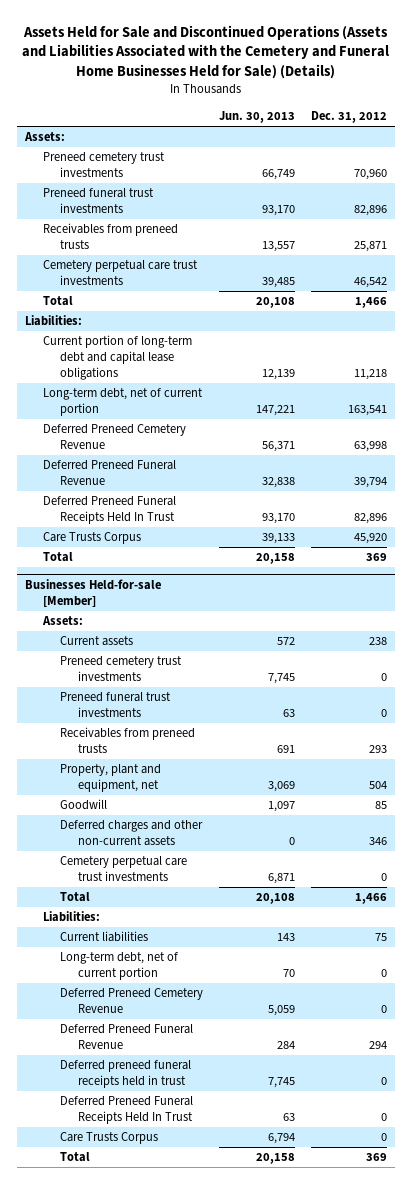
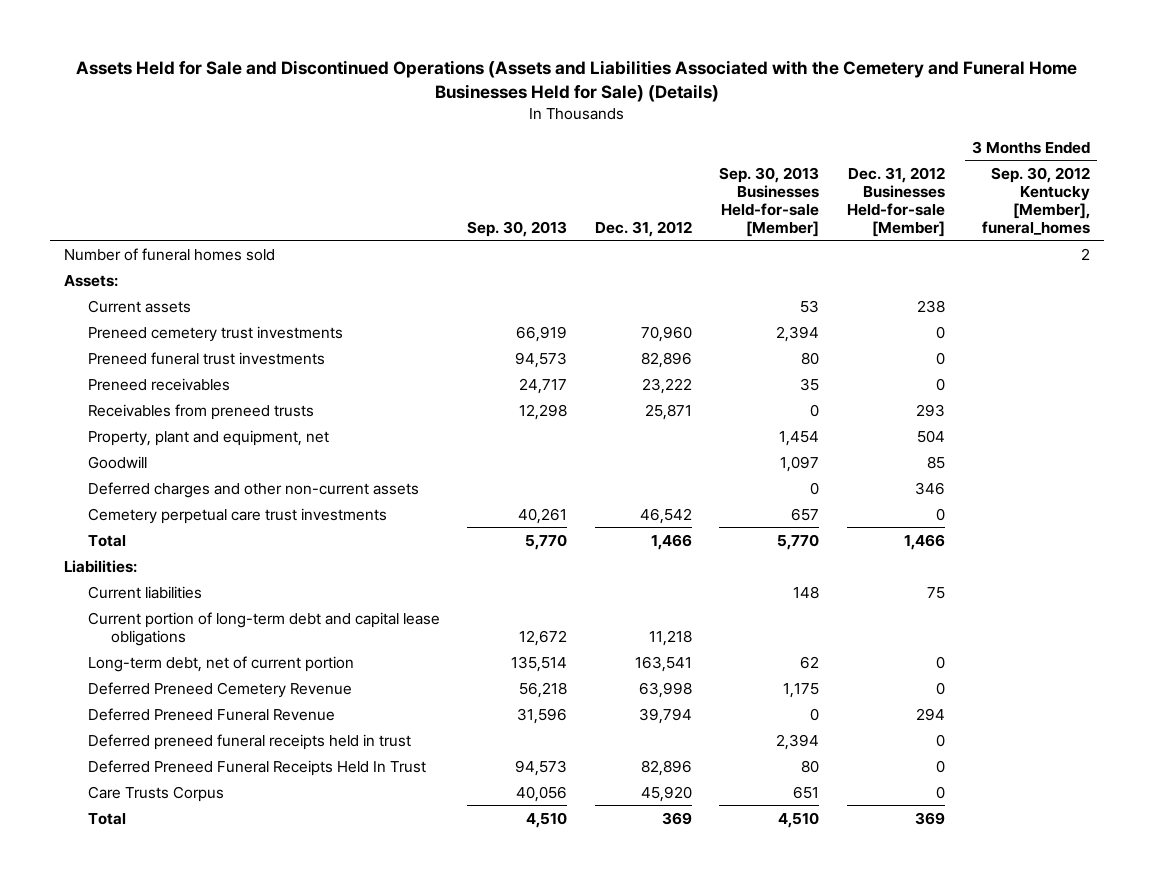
- | Jun. 30, 2013 | Dec. 31, 2012
+ | Sep. 30, 2013 | Dec. 31, 2012 | Sep. 30, 2013 Businesses Held-for-sale [Member] | Dec. 31, 2012 Businesses Held-for-sale [Member] | 3 Months Ended Sep. 30, 2012 Kentucky [Member], funeral_homes
+ Number of funeral homes sold | | | | | 2
+ Current assets | | | 53 | 238 |
+ Preneed receivables | 24,717 | 23,222 | 35 | 0 |
+ Property, plant and equipment, net | | | 1,454 | 504 |
+ Goodwill | | | 1,097 | 85 |
+ Deferred charges and other non-current assets | | | 0 | 346 |
+ Current liabilities | | | 148 | 75 |
+ Deferred preneed funeral receipts held in trust | | | 2,394 | 0 |
- Businesses Held-for-sale [Member]
- Assets:
- Current assets | 572 | 238
- Preneed cemetery trust investments | 7,745 | 0
- Preneed funeral trust investments | 63 | 0
- Receivables from preneed trusts | 691 | 293
- Property, plant and equipment, net | 3,069 | 504
- Goodwill | 1,097 | 85
- Deferred charges and other non-current assets | 0 | 346
- Cemetery perpetual care trust investments | 6,871 | 0
- Total | 20,108 | 1,466
- Liabilities:
- Current liabilities | 143 | 75
- Long-term debt, net of current portion | 70 | 0
- Deferred Preneed Cemetery Revenue | 5,059 | 0
- Deferred Preneed Funeral Revenue | 284 | 294
- Deferred preneed funeral receipts held in trust | 7,745 | 0
- Deferred Preneed Funeral Receipts Held In Trust | 63 | 0
- Care Trusts Corpus | 6,794 | 0
- Total | 20,158 | 369

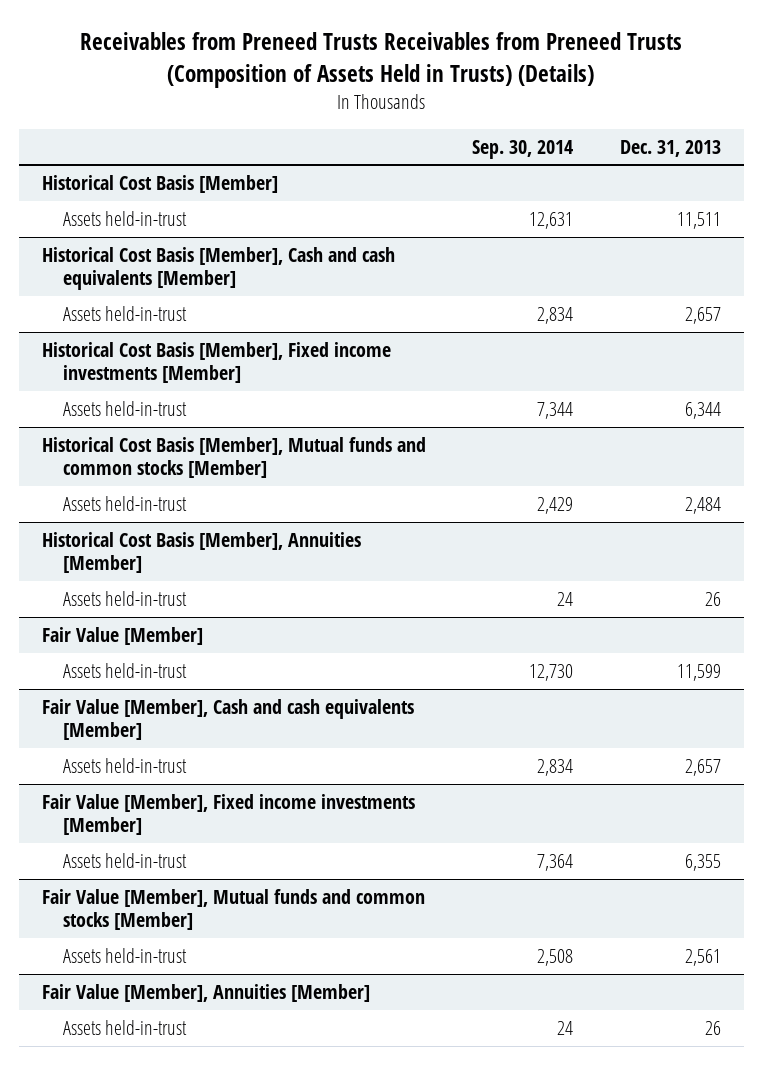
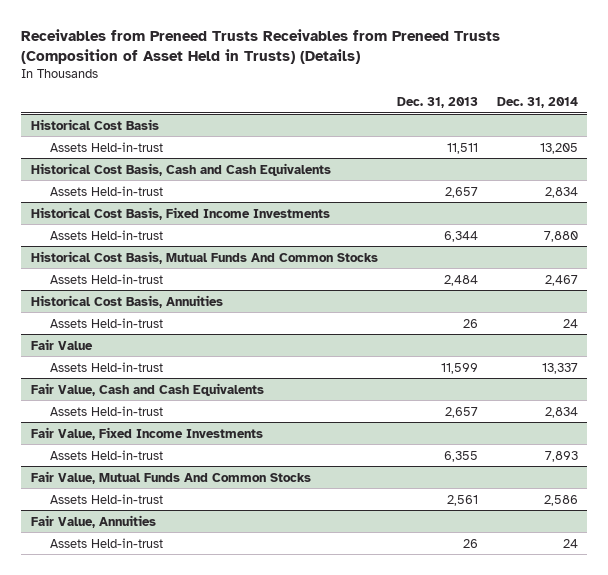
- Receivables from Preneed Trusts Receivables from Preneed Trusts (Composition of Assets Held in Trusts) (Details)
+ Receivables from Preneed Trusts Receivables from Preneed Trusts (Composition of Asset Held in Trusts) (Details)
- | Sep. 30, 2014 | Dec. 31, 2013
+ | Dec. 31, 2013 | Dec. 31, 2014
- Historical Cost Basis [Member]
- Assets held-in-trust | 12,631 | 11,511
- Historical Cost Basis [Member], Cash and cash equivalents [Member]
- Assets held-in-trust | 2,834 | 2,657
- Historical Cost Basis [Member], Fixed income investments [Member]
- Assets held-in-trust | 7,344 | 6,344
- Historical Cost Basis [Member], Mutual funds and common stocks [Member]
- Assets held-in-trust | 2,429 | 2,484
- Historical Cost Basis [Member], Annuities [Member]
- Assets held-in-trust | 24 | 26
- Fair Value [Member]
- Assets held-in-trust | 12,730 | 11,599
- Fair Value [Member], Cash and cash equivalents [Member]
- Assets held-in-trust | 2,834 | 2,657
- Fair Value [Member], Fixed income investments [Member]
- Assets held-in-trust | 7,364 | 6,355
- Fair Value [Member], Mutual funds and common stocks [Member]
- Assets held-in-trust | 2,508 | 2,561
- Fair Value [Member], Annuities [Member]
- Assets held-in-trust | 24 | 26
+ Historical Cost Basis
+ Assets Held-in-trust | 11,511 | 13,205
+ Historical Cost Basis, Cash and Cash Equivalents
+ Assets Held-in-trust | 2,657 | 2,834
+ Historical Cost Basis, Fixed Income Investments
+ Assets Held-in-trust | 6,344 | 7,880
+ Historical Cost Basis, Mutual Funds And Common Stocks
+ Assets Held-in-trust | 2,484 | 2,467
+ Historical Cost Basis, Annuities
+ Assets Held-in-trust | 26 | 24
+ Fair Value
+ Assets Held-in-trust | 11,599 | 13,337
+ Fair Value, Cash and Cash Equivalents
+ Assets Held-in-trust | 2,657 | 2,834
+ Fair Value, Fixed Income Investments
+ Assets Held-in-trust | 6,355 | 7,893
+ Fair Value, Mutual Funds And Common Stocks
+ Assets Held-in-trust | 2,561 | 2,586
+ Fair Value, Annuities
+ Assets Held-in-trust | 26 | 24

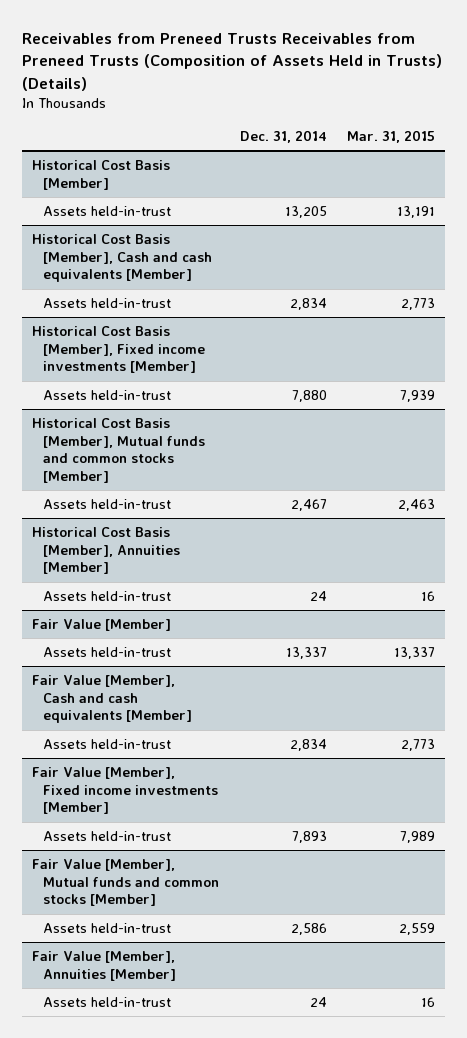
- Receivables from Preneed Trusts Receivables from Preneed Trusts (Composition of Asset Held in Trusts) (Details)
+ Receivables from Preneed Trusts Receivables from Preneed Trusts (Composition of Assets Held in Trusts) (Details)
- | Dec. 31, 2013 | Dec. 31, 2014
+ | Dec. 31, 2014 | Mar. 31, 2015
- Historical Cost Basis
- Assets Held-in-trust | 11,511 | 13,205
- Historical Cost Basis, Cash and Cash Equivalents
- Assets Held-in-trust | 2,657 | 2,834
- Historical Cost Basis, Fixed Income Investments
- Assets Held-in-trust | 6,344 | 7,880
- Historical Cost Basis, Mutual Funds And Common Stocks
- Assets Held-in-trust | 2,484 | 2,467
- Historical Cost Basis, Annuities
- Assets Held-in-trust | 26 | 24
- Fair Value
- Assets Held-in-trust | 11,599 | 13,337
- Fair Value, Cash and Cash Equivalents
- Assets Held-in-trust | 2,657 | 2,834
- Fair Value, Fixed Income Investments
- Assets Held-in-trust | 6,355 | 7,893
- Fair Value, Mutual Funds And Common Stocks
- Assets Held-in-trust | 2,561 | 2,586
- Fair Value, Annuities
- Assets Held-in-trust | 26 | 24
+ Historical Cost Basis [Member]
+ Assets held-in-trust | 13,205 | 13,191
+ Historical Cost Basis [Member], Cash and cash equivalents [Member]
+ Assets held-in-trust | 2,834 | 2,773
+ Historical Cost Basis [Member], Fixed income investments [Member]
+ Assets held-in-trust | 7,880 | 7,939
+ Historical Cost Basis [Member], Mutual funds and common stocks [Member]
+ Assets held-in-trust | 2,467 | 2,463
+ Historical Cost Basis [Member], Annuities [Member]
+ Assets held-in-trust | 24 | 16
+ Fair Value [Member]
+ Assets held-in-trust | 13,337 | 13,337
+ Fair Value [Member], Cash and cash equivalents [Member]
+ Assets held-in-trust | 2,834 | 2,773
+ Fair Value [Member], Fixed income investments [Member]
+ Assets held-in-trust | 7,893 | 7,989
+ Fair Value [Member], Mutual funds and common stocks [Member]
+ Assets held-in-trust | 2,586 | 2,559
+ Fair Value [Member], Annuities [Member]
+ Assets held-in-trust | 24 | 16

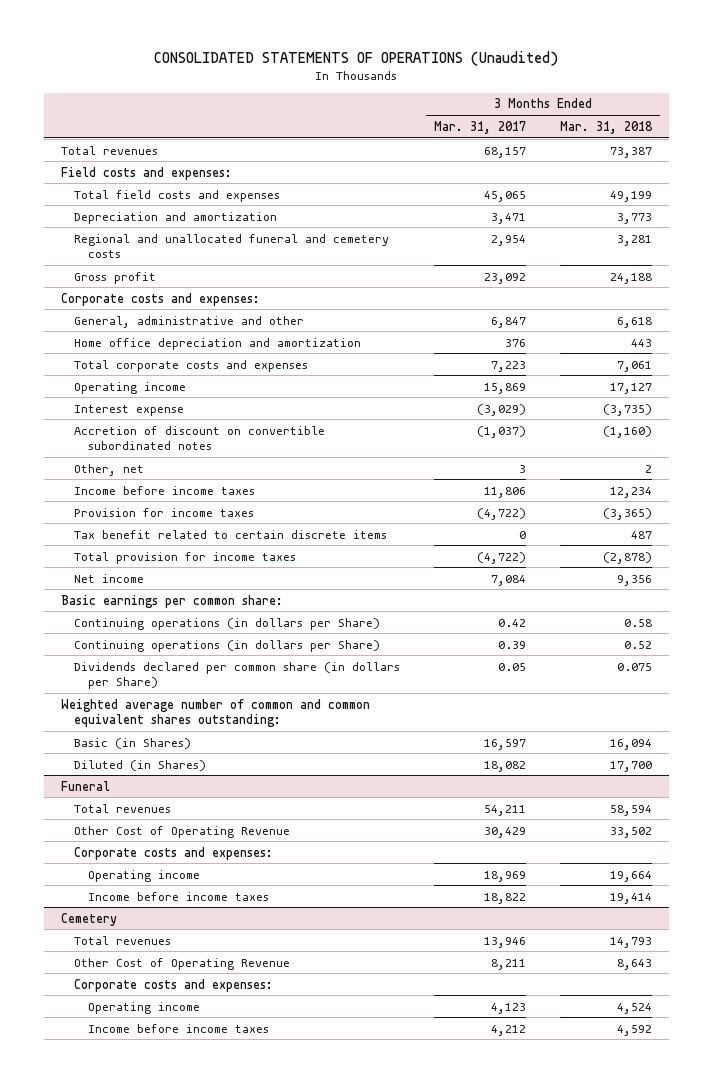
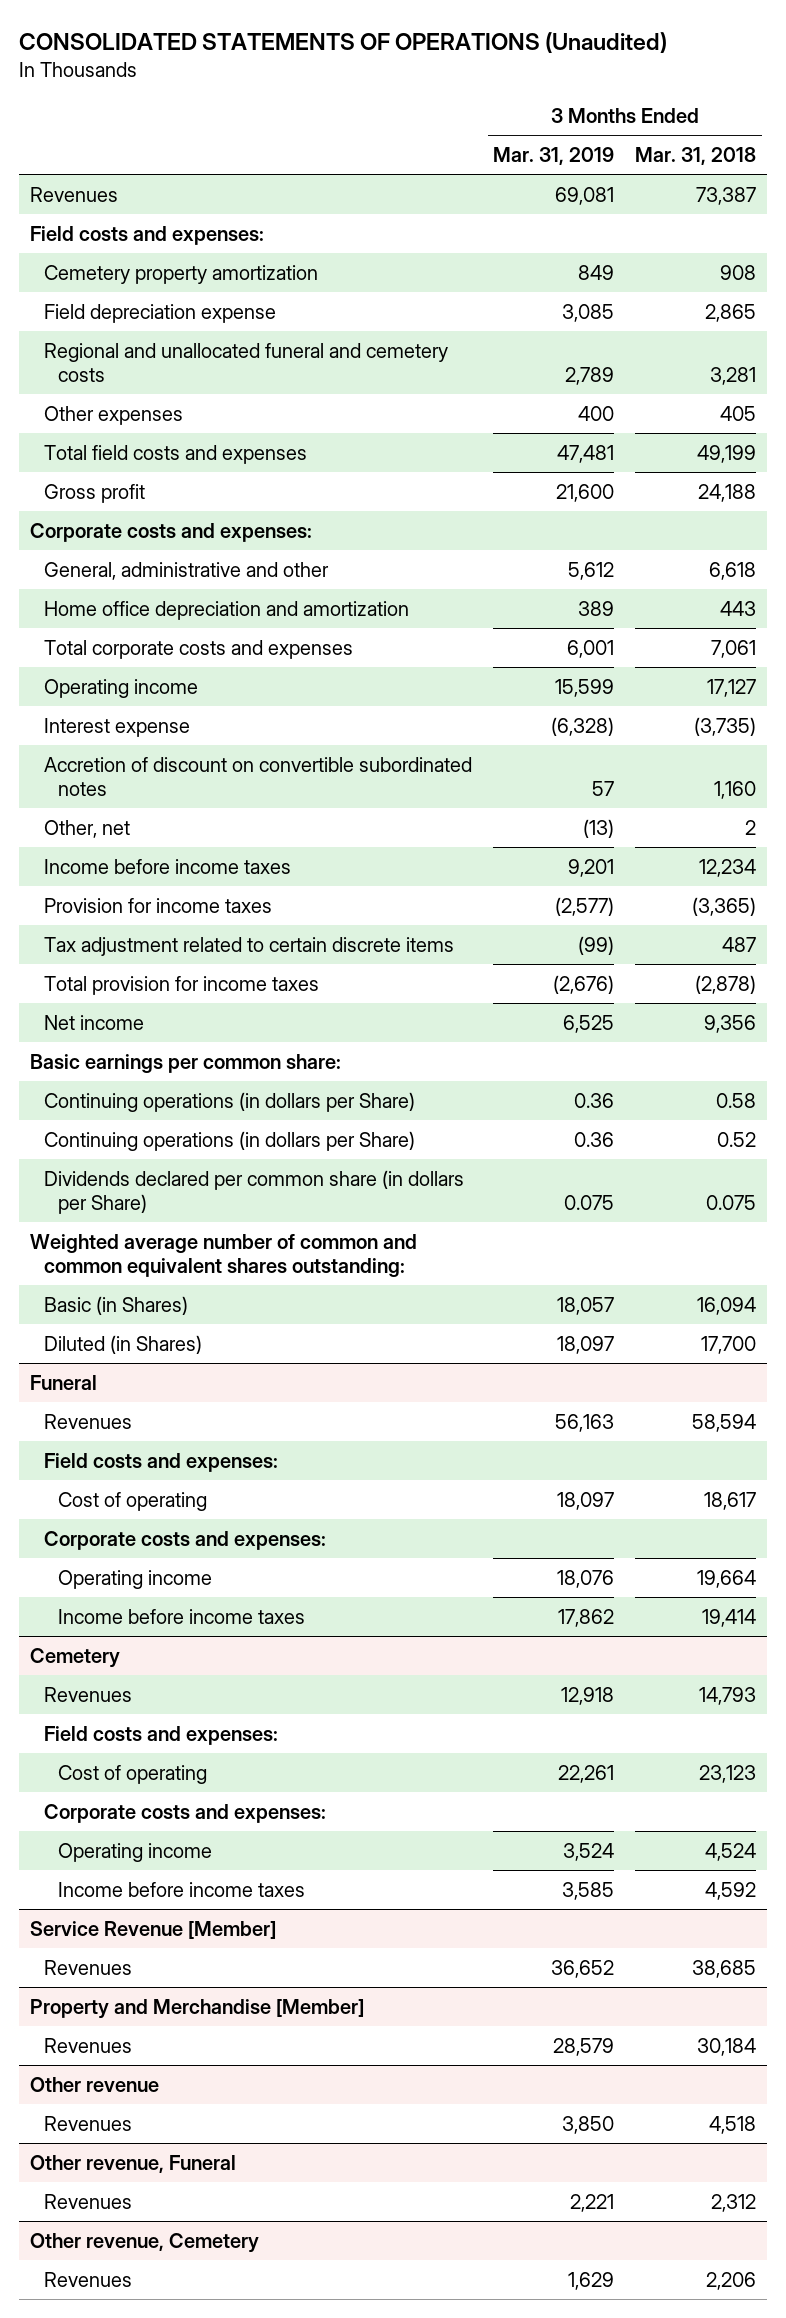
- | 3 Months Ended Mar. 31, 2017 | 3 Months Ended Mar. 31, 2018
+ | 3 Months Ended Mar. 31, 2019 | 3 Months Ended Mar. 31, 2018
- Total revenues | 68,157 | 73,387
+ Revenues | 69,081 | 73,387
- Depreciation and amortization | 3,471 | 3,773
+ Cemetery property amortization | 849 | 908
+ Field depreciation expense | 3,085 | 2,865
+ Other expenses | 400 | 405
moved down: Total field costs and expenses | 47,481 | 49,199
- Accretion of discount on convertible subordinated notes | (1,037) | (1,160)
+ Accretion of discount on convertible subordinated notes | 57 | 1,160
- Tax benefit related to certain discrete items | 0 | 487
+ Tax adjustment related to certain discrete items | (99) | 487
@ Funeral
- Total revenues | 54,211 | 58,594
- Other Cost of Operating Revenue | 30,429 | 33,502
+ Revenues | 56,163 | 58,594
+ Field costs and expenses:
+ Cost of operating | 18,097 | 18,617
@ Cemetery
- Total revenues | 13,946 | 14,793
- Other Cost of Operating Revenue | 8,211 | 8,643
+ Revenues | 12,918 | 14,793
+ Field costs and expenses:
+ Cost of operating | 22,261 | 23,123
+ Service Revenue [Member]
+ Revenues | 36,652 | 38,685
+ Property and Merchandise [Member]
+ Revenues | 28,579 | 30,184
+ Other revenue
+ Revenues | 3,850 | 4,518
+ Other revenue, Funeral
+ Revenues | 2,221 | 2,312
+ Other revenue, Cemetery
+ Revenues | 1,629 | 2,206

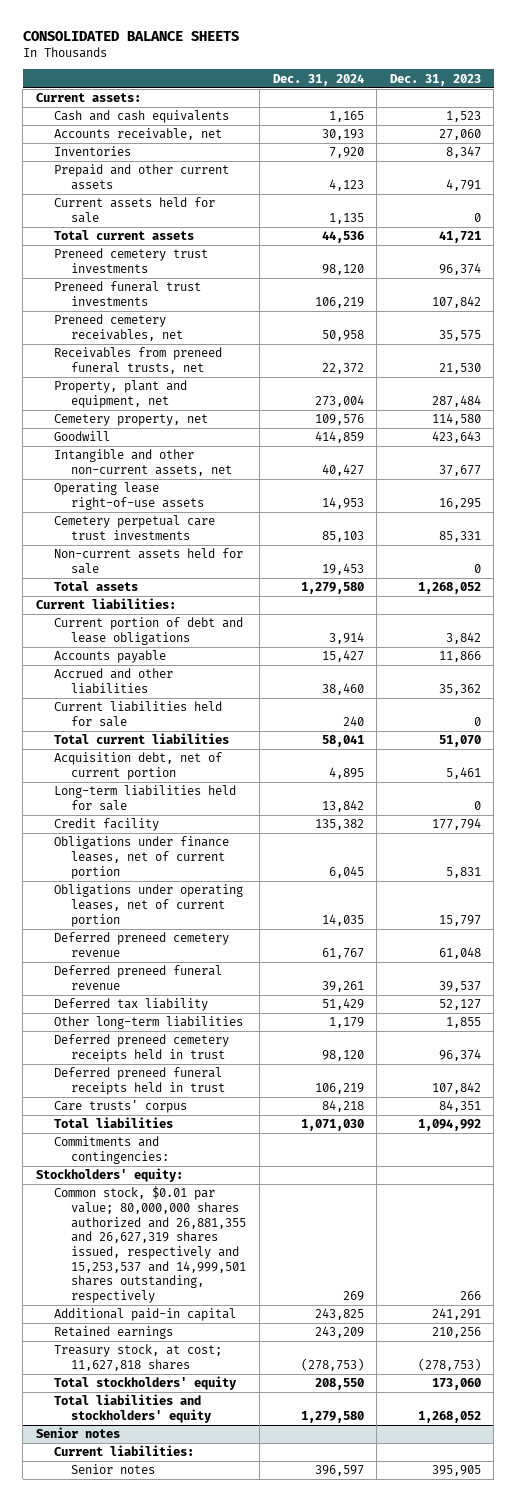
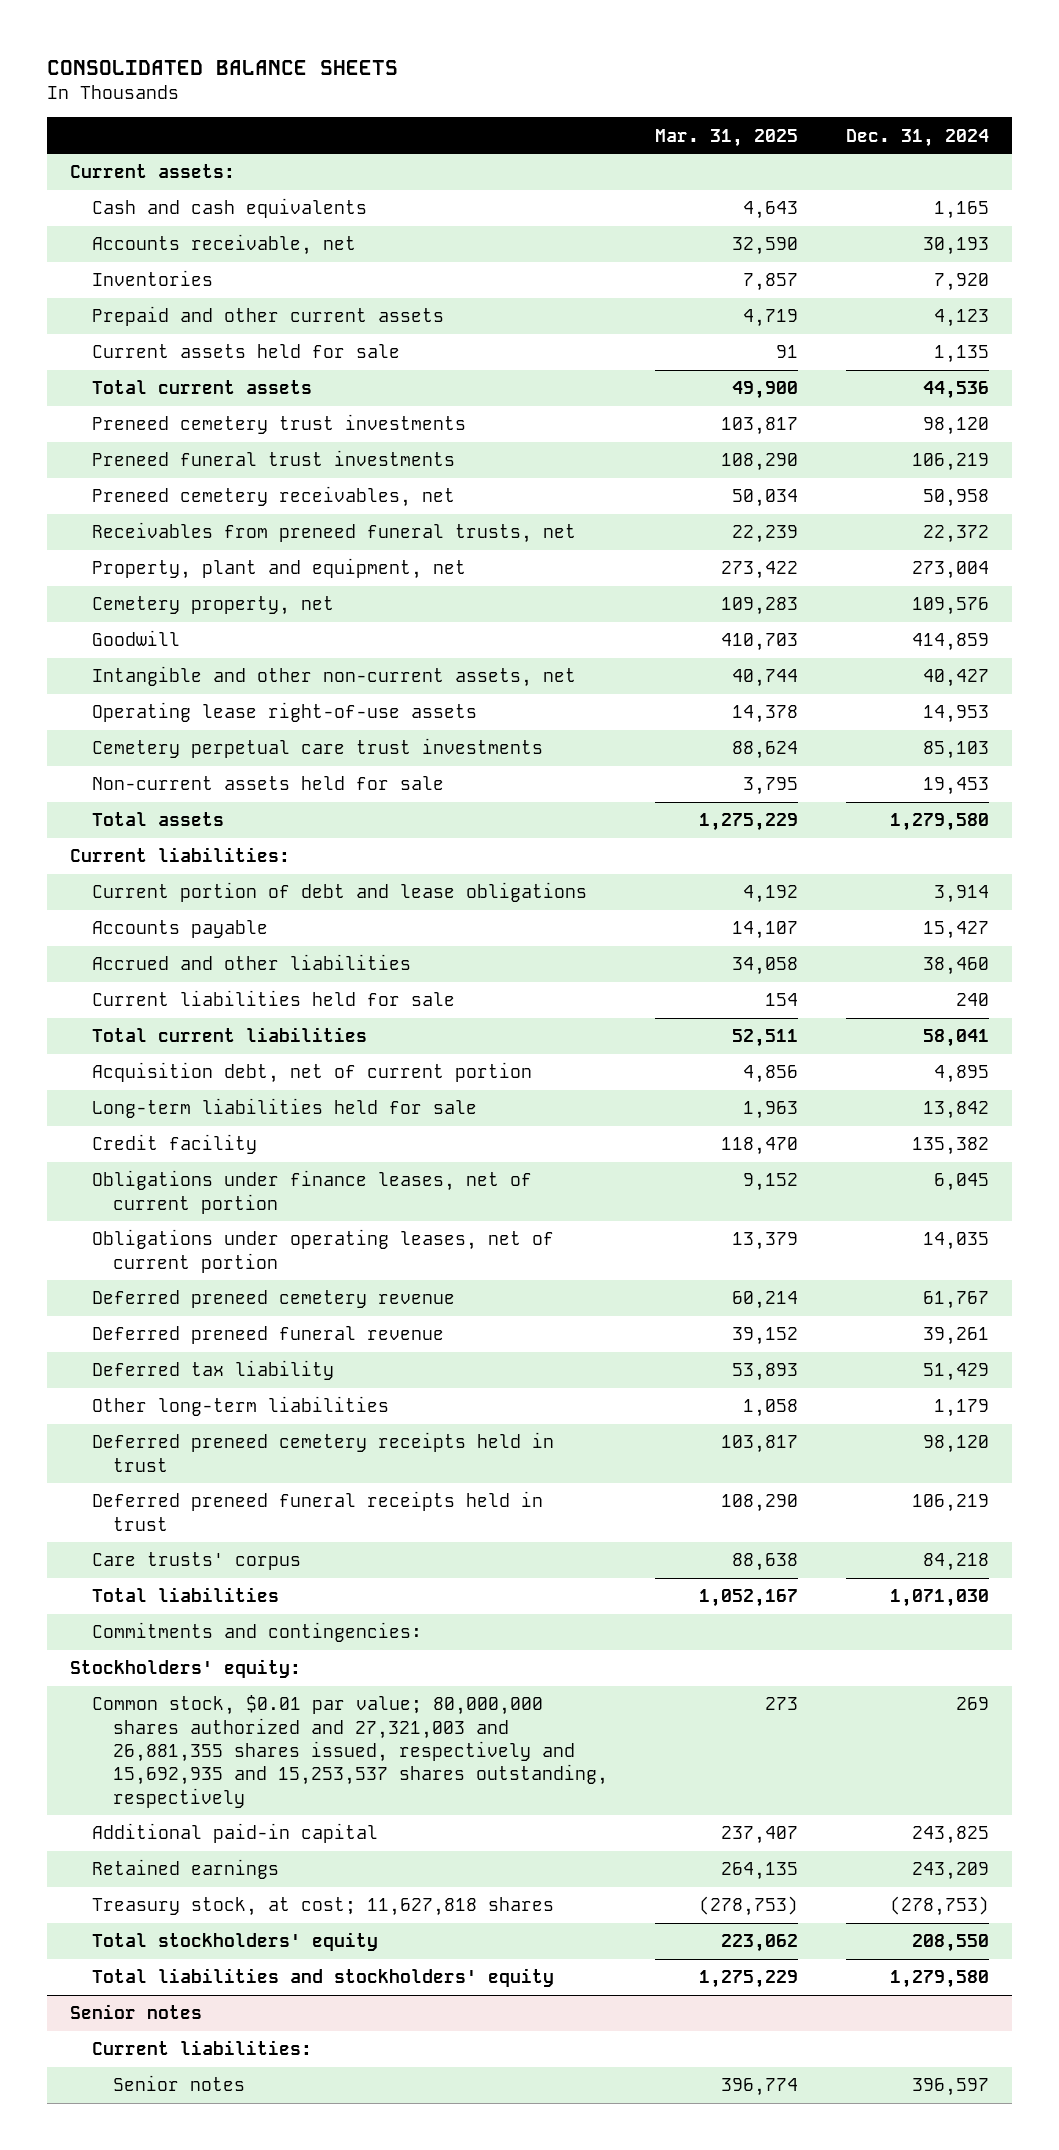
- | Dec. 31, 2024 | Dec. 31, 2023
+ | Mar. 31, 2025 | Dec. 31, 2024
- Common stock, $0.01 par value; 80,000,000 shares authorized and 26,881,355 and 26,627,319 shares issued, respectively and 15,253,537 and 14,999,501 shares outstanding, respectively | 269 | 266
+ Common stock, $0.01 par value; 80,000,000 shares authorized and 27,321,003 and 26,881,355 shares issued, respectively and 15,692,935 and 15,253,537 shares outstanding, respectively | 273 | 269

